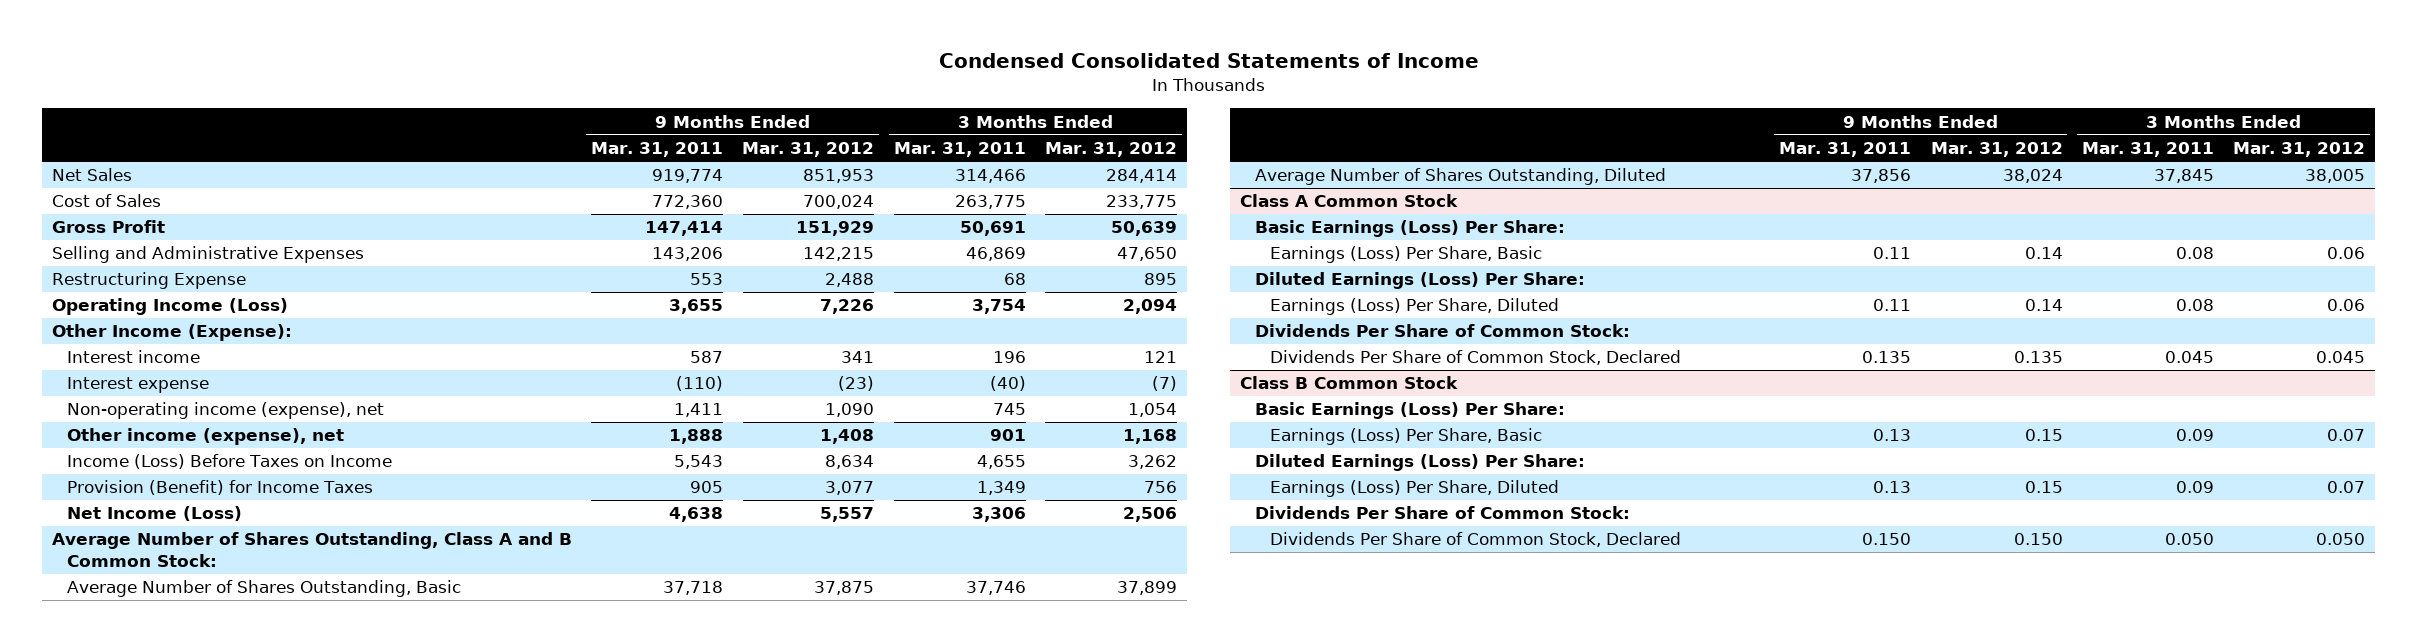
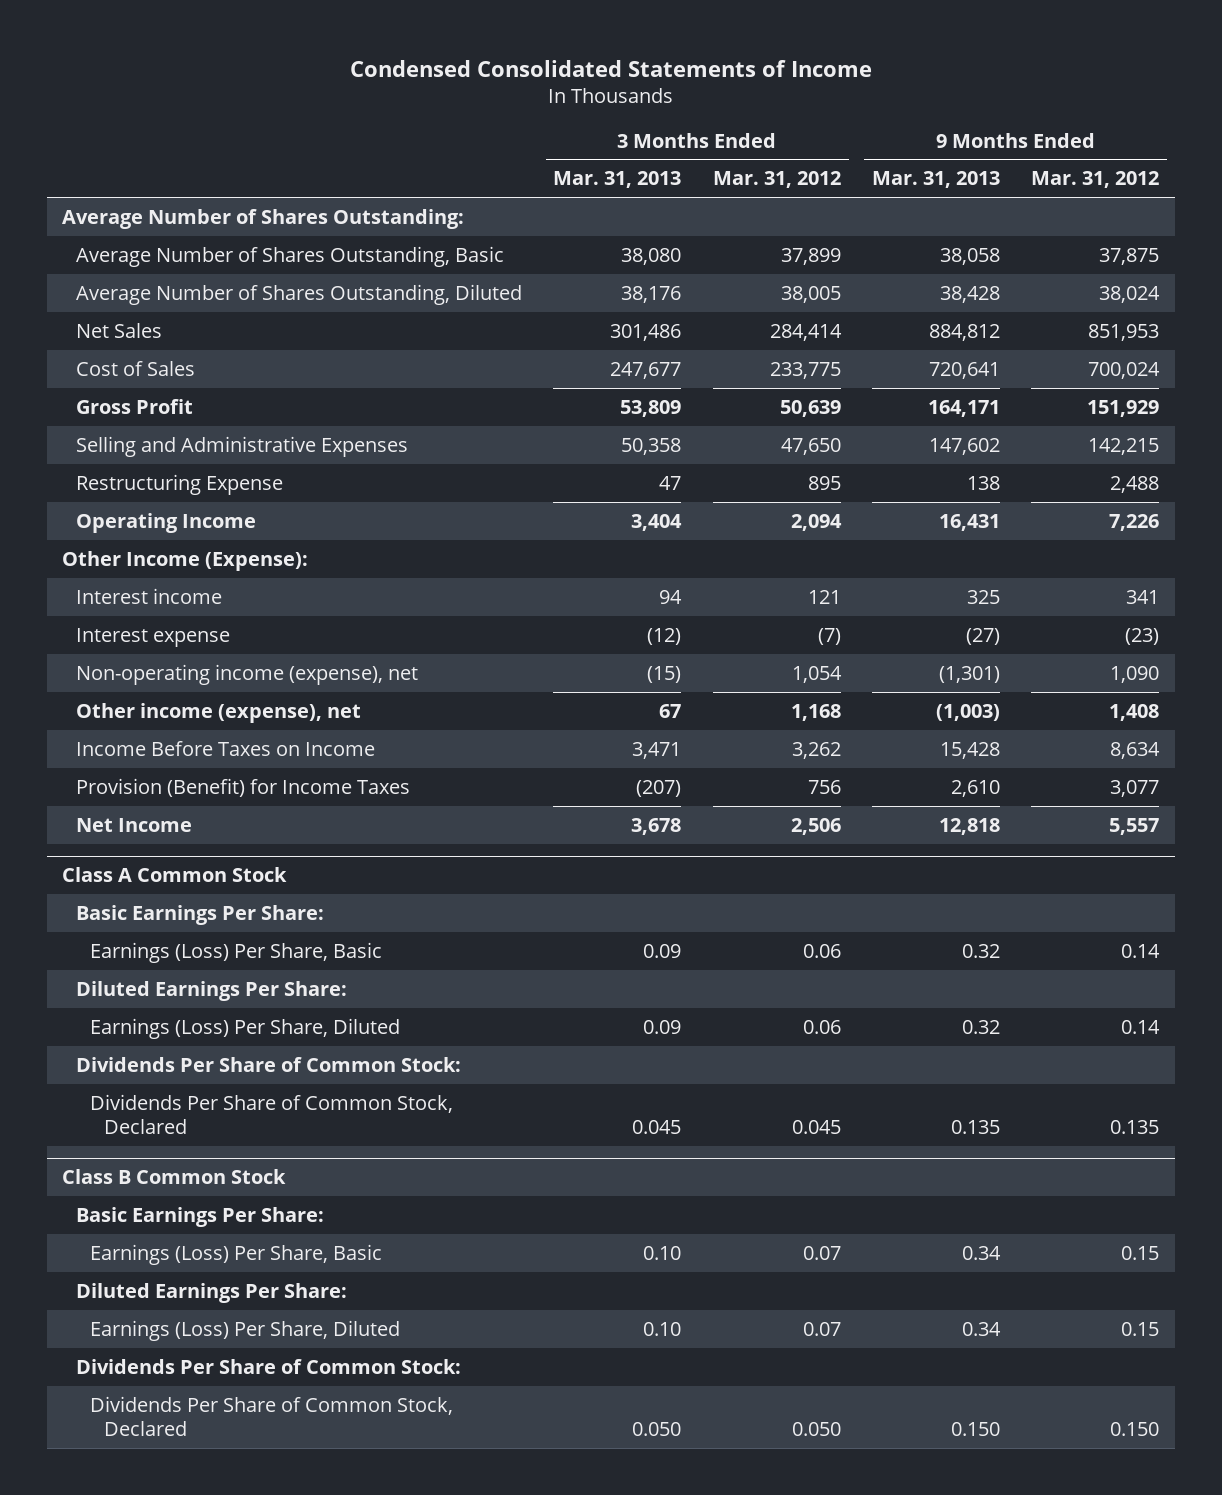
- | 9 Months Ended Mar. 31, 2011 | 9 Months Ended Mar. 31, 2012 | 3 Months Ended Mar. 31, 2011 | 3 Months Ended Mar. 31, 2012
+ | 3 Months Ended Mar. 31, 2013 | 3 Months Ended Mar. 31, 2012 | 9 Months Ended Mar. 31, 2013 | 9 Months Ended Mar. 31, 2012
+ Average Number of Shares Outstanding:
moved up: Average Number of Shares Outstanding, Basic | 38,080 | 37,899 | 38,058 | 37,875
moved up: Average Number of Shares Outstanding, Diluted | 38,176 | 38,005 | 38,428 | 38,024
- Operating Income (Loss) | 3,655 | 7,226 | 3,754 | 2,094
+ Operating Income | 3,404 | 2,094 | 16,431 | 7,226
- Income (Loss) Before Taxes on Income | 5,543 | 8,634 | 4,655 | 3,262
+ Income Before Taxes on Income | 3,471 | 3,262 | 15,428 | 8,634
- Net Income (Loss) | 4,638 | 5,557 | 3,306 | 2,506
- Average Number of Shares Outstanding, Class A and B Common Stock:
+ Net Income | 3,678 | 2,506 | 12,818 | 5,557
@ Class A Common Stock
- Basic Earnings (Loss) Per Share:
+ Basic Earnings Per Share:
- Diluted Earnings (Loss) Per Share:
+ Diluted Earnings Per Share:
@ Class B Common Stock
- Basic Earnings (Loss) Per Share:
+ Basic Earnings Per Share:
- Diluted Earnings (Loss) Per Share:
+ Diluted Earnings Per Share:

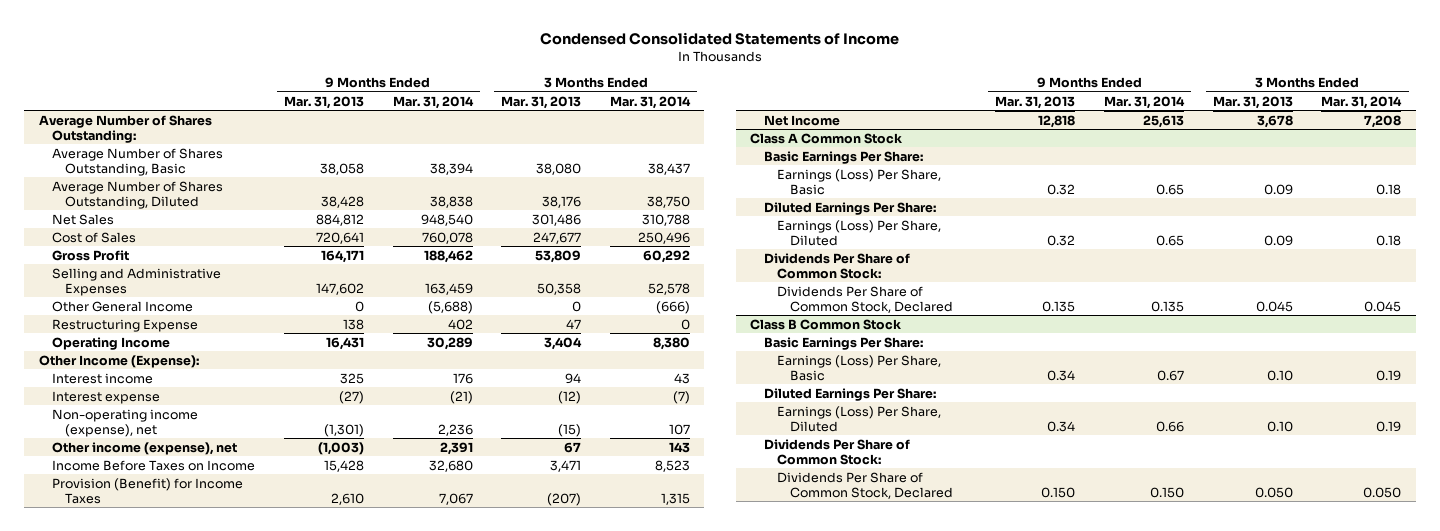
- | 3 Months Ended Mar. 31, 2013 | 3 Months Ended Mar. 31, 2012 | 9 Months Ended Mar. 31, 2013 | 9 Months Ended Mar. 31, 2012
+ | 9 Months Ended Mar. 31, 2013 | 9 Months Ended Mar. 31, 2014 | 3 Months Ended Mar. 31, 2013 | 3 Months Ended Mar. 31, 2014
+ Other General Income | 0 | (5,688) | 0 | (666)

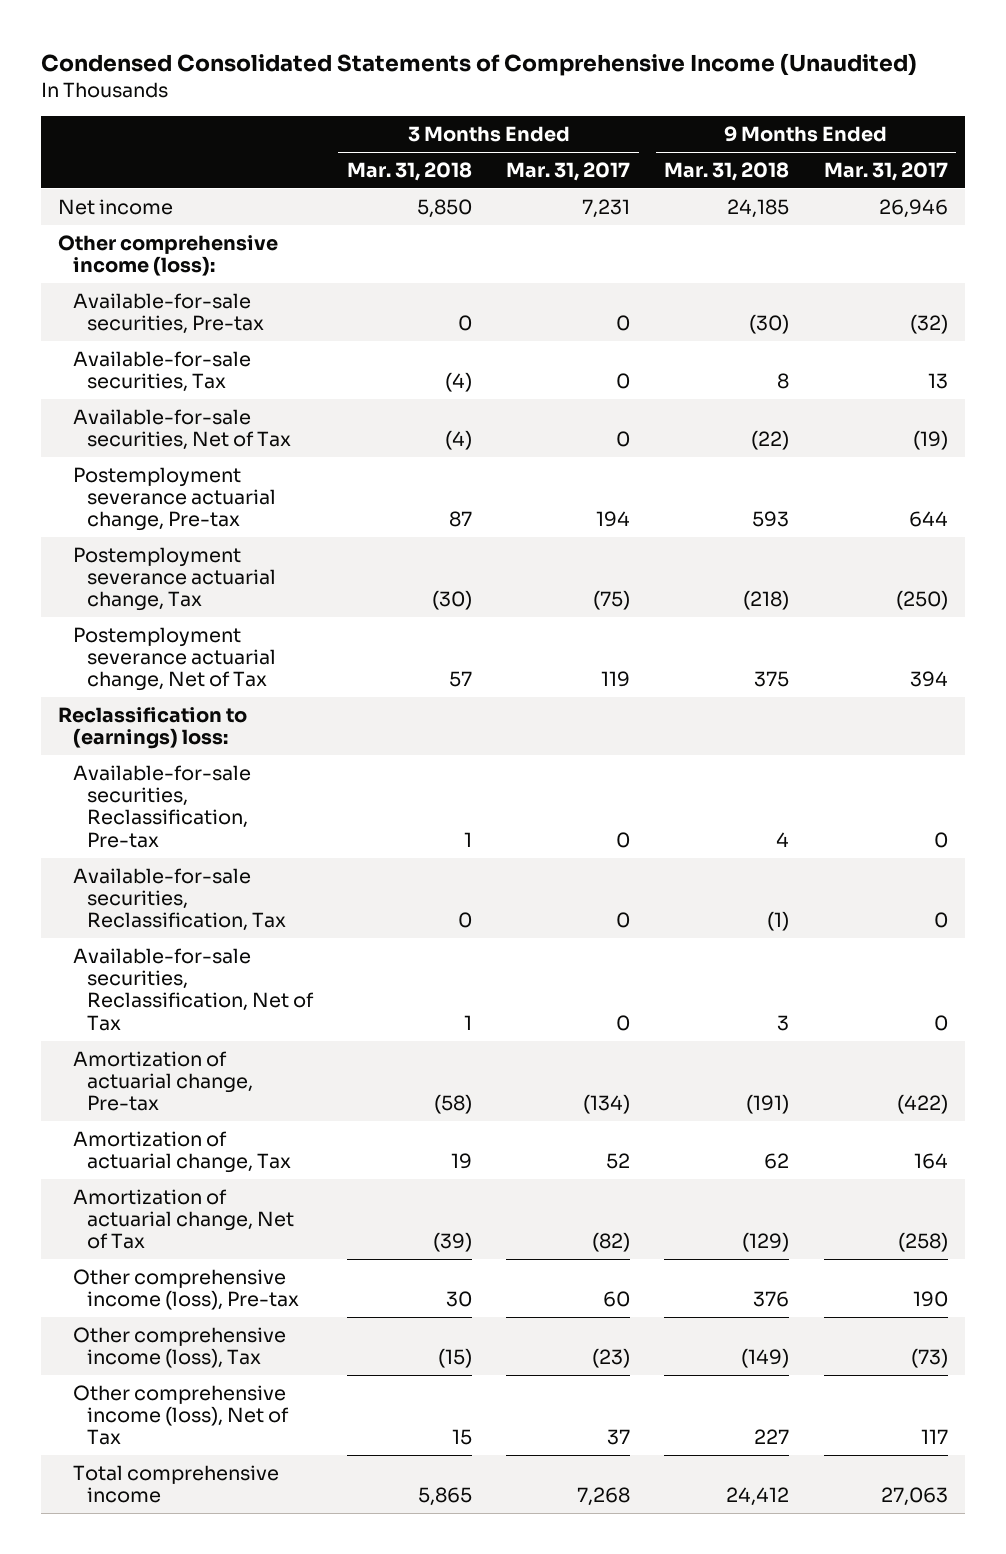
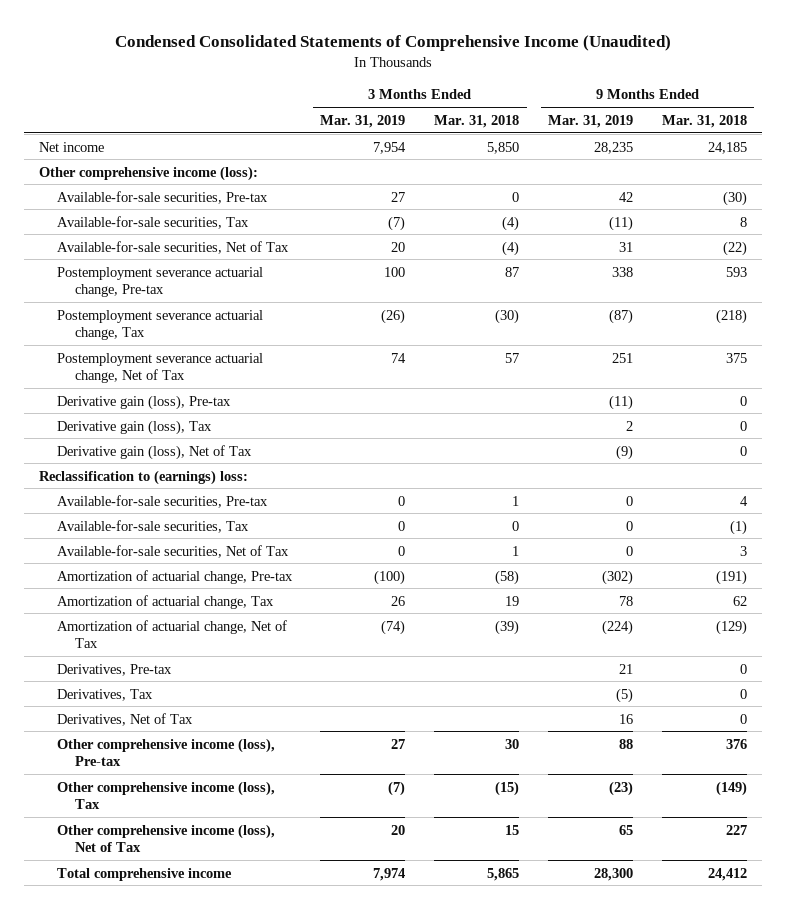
- | 3 Months Ended Mar. 31, 2018 | 3 Months Ended Mar. 31, 2017 | 9 Months Ended Mar. 31, 2018 | 9 Months Ended Mar. 31, 2017
+ | 3 Months Ended Mar. 31, 2019 | 3 Months Ended Mar. 31, 2018 | 9 Months Ended Mar. 31, 2019 | 9 Months Ended Mar. 31, 2018
+ Derivative gain (loss), Pre-tax | | | (11) | 0
+ Derivative gain (loss), Tax | | | 2 | 0
+ Derivative gain (loss), Net of Tax | | | (9) | 0
- Available-for-sale securities, Reclassification, Pre-tax | 1 | 0 | 4 | 0
- Available-for-sale securities, Reclassification, Tax | 0 | 0 | (1) | 0
- Available-for-sale securities, Reclassification, Net of Tax | 1 | 0 | 3 | 0
+ Available-for-sale securities, Pre-tax | 0 | 1 | 0 | 4
+ Available-for-sale securities, Tax | 0 | 0 | 0 | (1)
+ Available-for-sale securities, Net of Tax | 0 | 1 | 0 | 3
+ Derivatives, Pre-tax | | | 21 | 0
+ Derivatives, Tax | | | (5) | 0
+ Derivatives, Net of Tax | | | 16 | 0

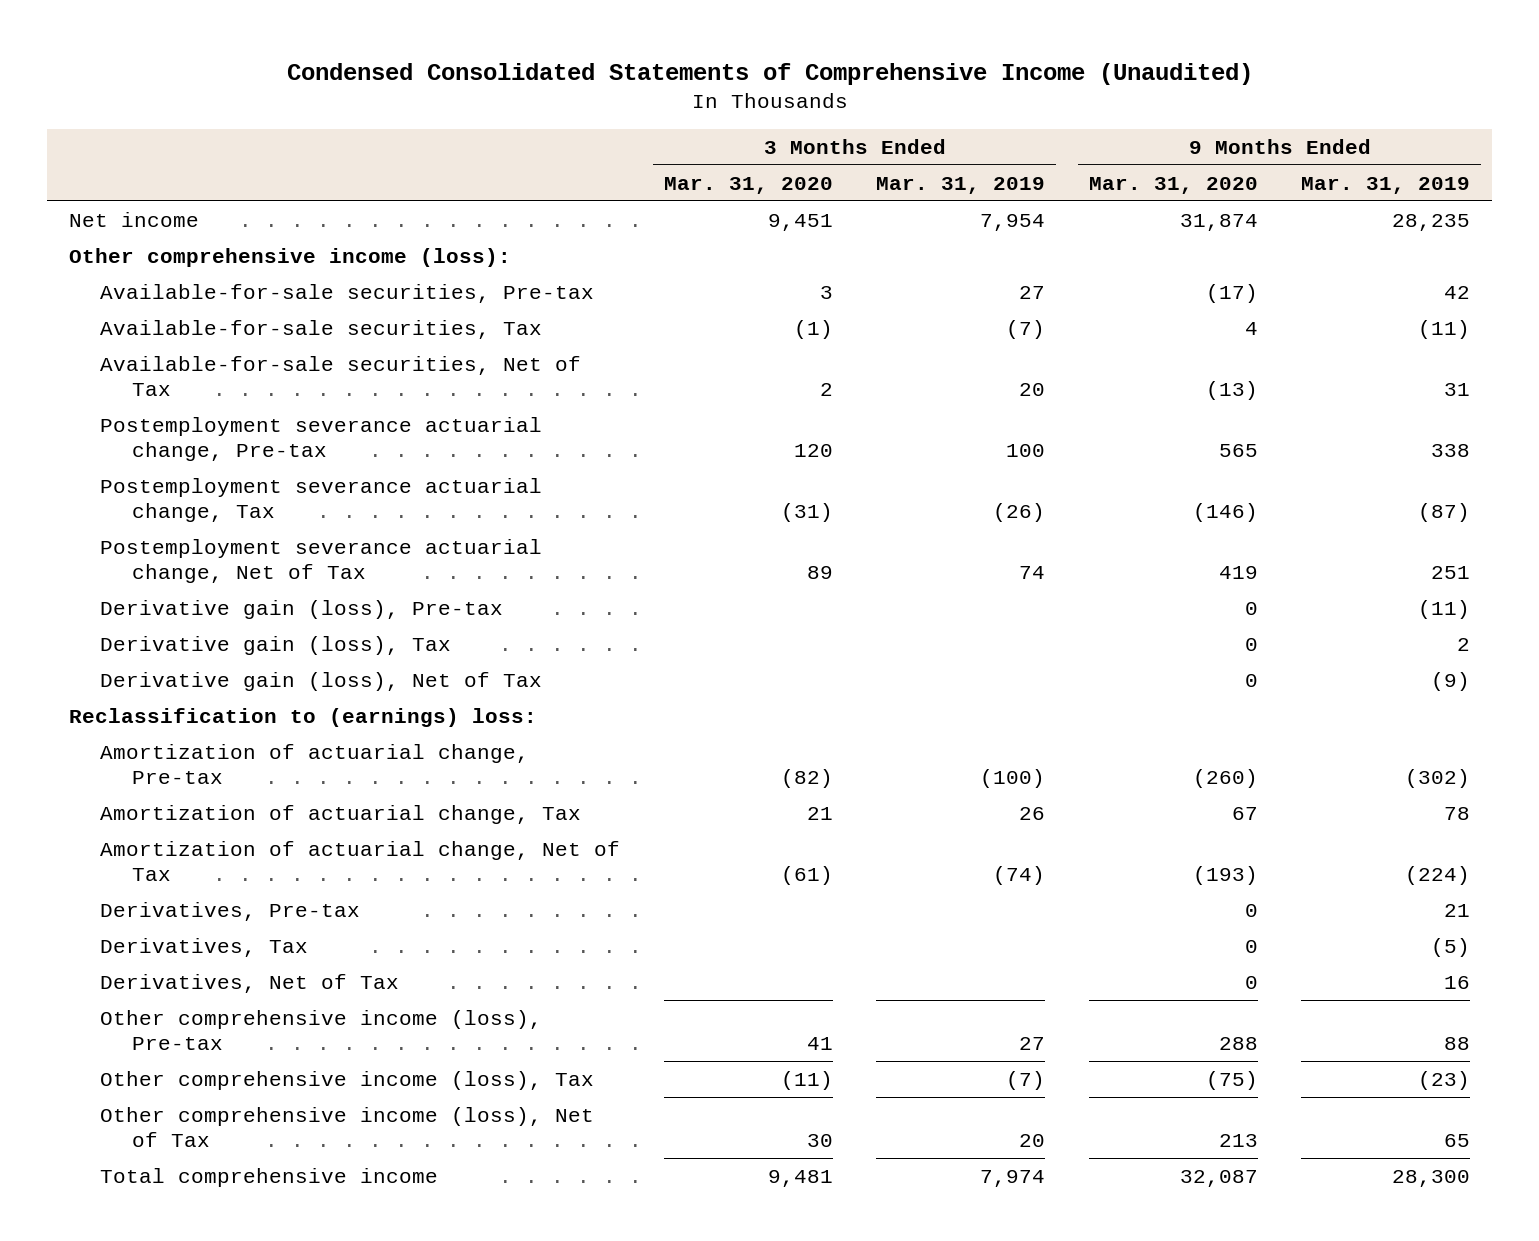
- | 3 Months Ended Mar. 31, 2019 | 3 Months Ended Mar. 31, 2018 | 9 Months Ended Mar. 31, 2019 | 9 Months Ended Mar. 31, 2018
+ | 3 Months Ended Mar. 31, 2020 | 3 Months Ended Mar. 31, 2019 | 9 Months Ended Mar. 31, 2020 | 9 Months Ended Mar. 31, 2019
- Available-for-sale securities, Pre-tax | 0 | 1 | 0 | 4
- Available-for-sale securities, Tax | 0 | 0 | 0 | (1)
- Available-for-sale securities, Net of Tax | 0 | 1 | 0 | 3

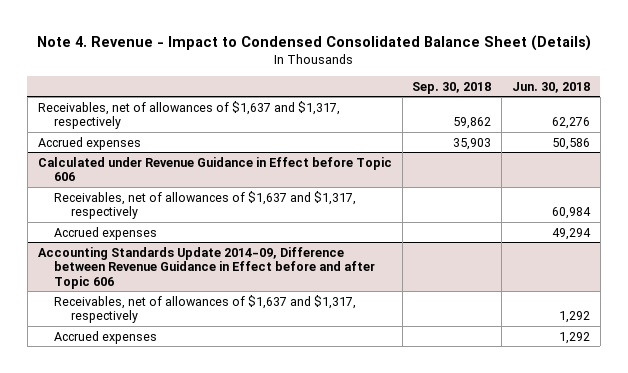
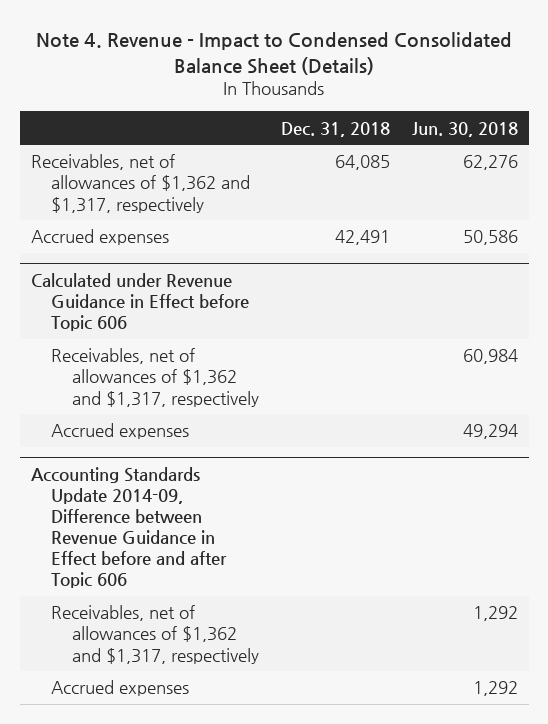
- | Sep. 30, 2018 | Jun. 30, 2018
+ | Dec. 31, 2018 | Jun. 30, 2018
- Receivables, net of allowances of $1,637 and $1,317, respectively | 59,862 | 62,276
+ Receivables, net of allowances of $1,362 and $1,317, respectively | 64,085 | 62,276
@ Calculated under Revenue Guidance in Effect before Topic 606
- Receivables, net of allowances of $1,637 and $1,317, respectively | | 60,984
+ Receivables, net of allowances of $1,362 and $1,317, respectively | | 60,984
@ Accounting Standards Update 2014-09, Difference between Revenue Guidance in Effect before and after Topic 606
- Receivables, net of allowances of $1,637 and $1,317, respectively | | 1,292
+ Receivables, net of allowances of $1,362 and $1,317, respectively | | 1,292

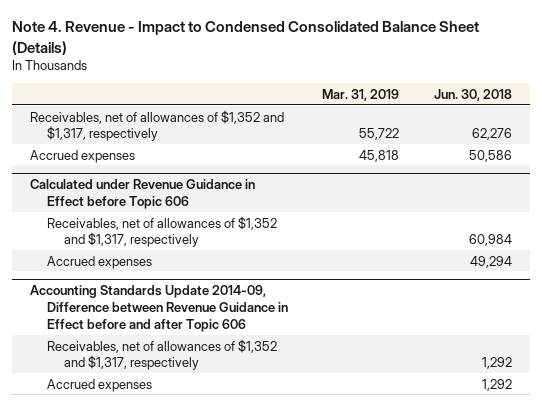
- | Dec. 31, 2018 | Jun. 30, 2018
+ | Mar. 31, 2019 | Jun. 30, 2018
- Receivables, net of allowances of $1,362 and $1,317, respectively | 64,085 | 62,276
+ Receivables, net of allowances of $1,352 and $1,317, respectively | 55,722 | 62,276
@ Calculated under Revenue Guidance in Effect before Topic 606
- Receivables, net of allowances of $1,362 and $1,317, respectively | | 60,984
+ Receivables, net of allowances of $1,352 and $1,317, respectively | | 60,984
@ Accounting Standards Update 2014-09, Difference between Revenue Guidance in Effect before and after Topic 606
- Receivables, net of allowances of $1,362 and $1,317, respectively | | 1,292
+ Receivables, net of allowances of $1,352 and $1,317, respectively | | 1,292

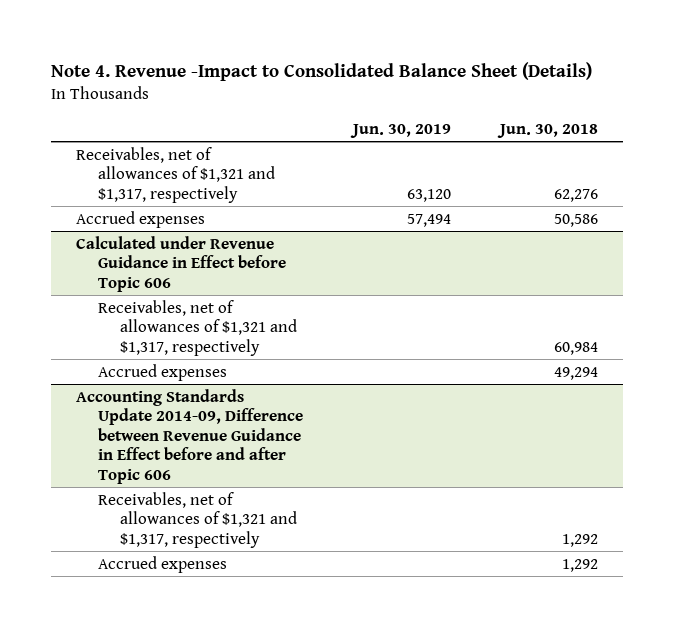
- Note 4. Revenue - Impact to Condensed Consolidated Balance Sheet (Details)
+ Note 4. Revenue -Impact to Consolidated Balance Sheet (Details)
- | Mar. 31, 2019 | Jun. 30, 2018
+ | Jun. 30, 2019 | Jun. 30, 2018
- Receivables, net of allowances of $1,352 and $1,317, respectively | 55,722 | 62,276
+ Receivables, net of allowances of $1,321 and $1,317, respectively | 63,120 | 62,276
@ Calculated under Revenue Guidance in Effect before Topic 606
- Receivables, net of allowances of $1,352 and $1,317, respectively | | 60,984
+ Receivables, net of allowances of $1,321 and $1,317, respectively | | 60,984
@ Accounting Standards Update 2014-09, Difference between Revenue Guidance in Effect before and after Topic 606
- Receivables, net of allowances of $1,352 and $1,317, respectively | | 1,292
+ Receivables, net of allowances of $1,321 and $1,317, respectively | | 1,292

